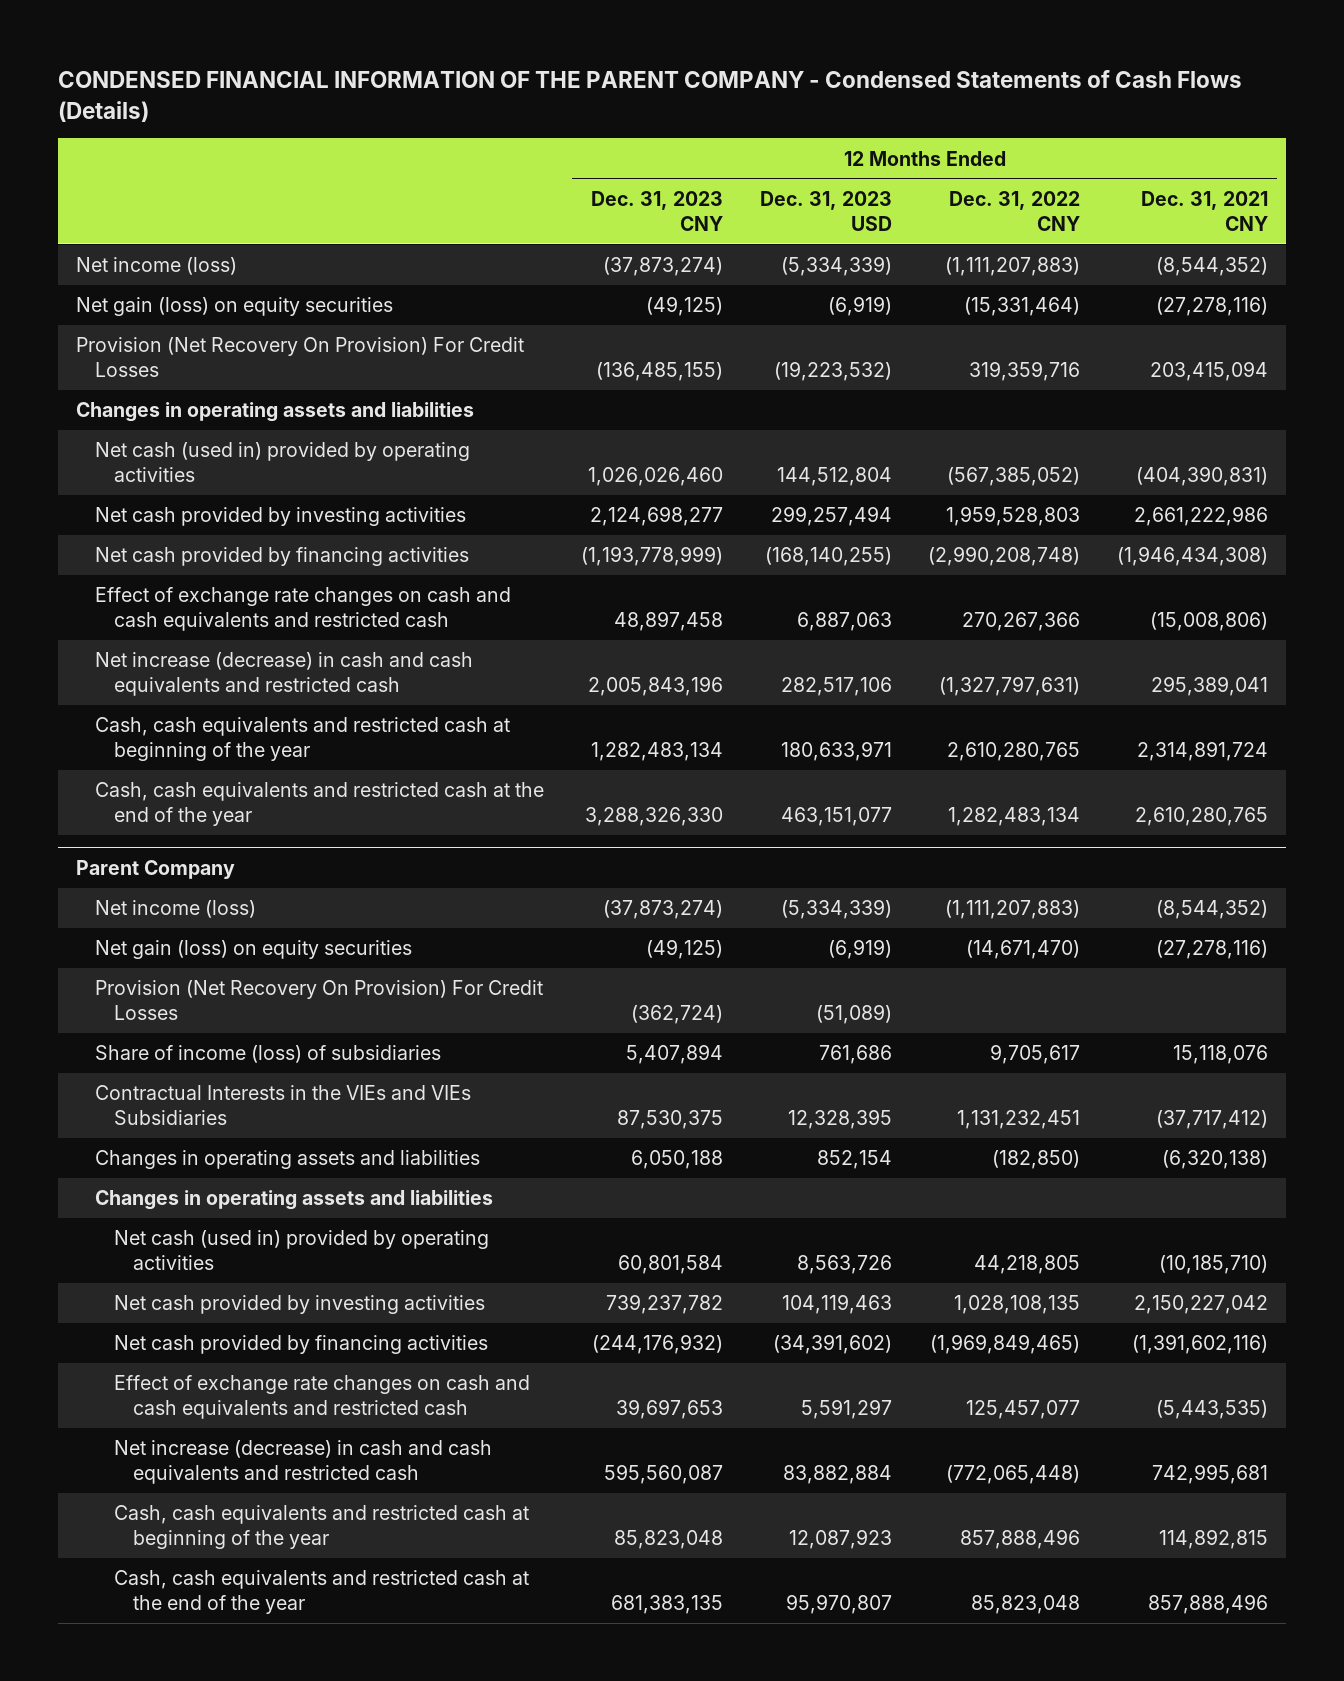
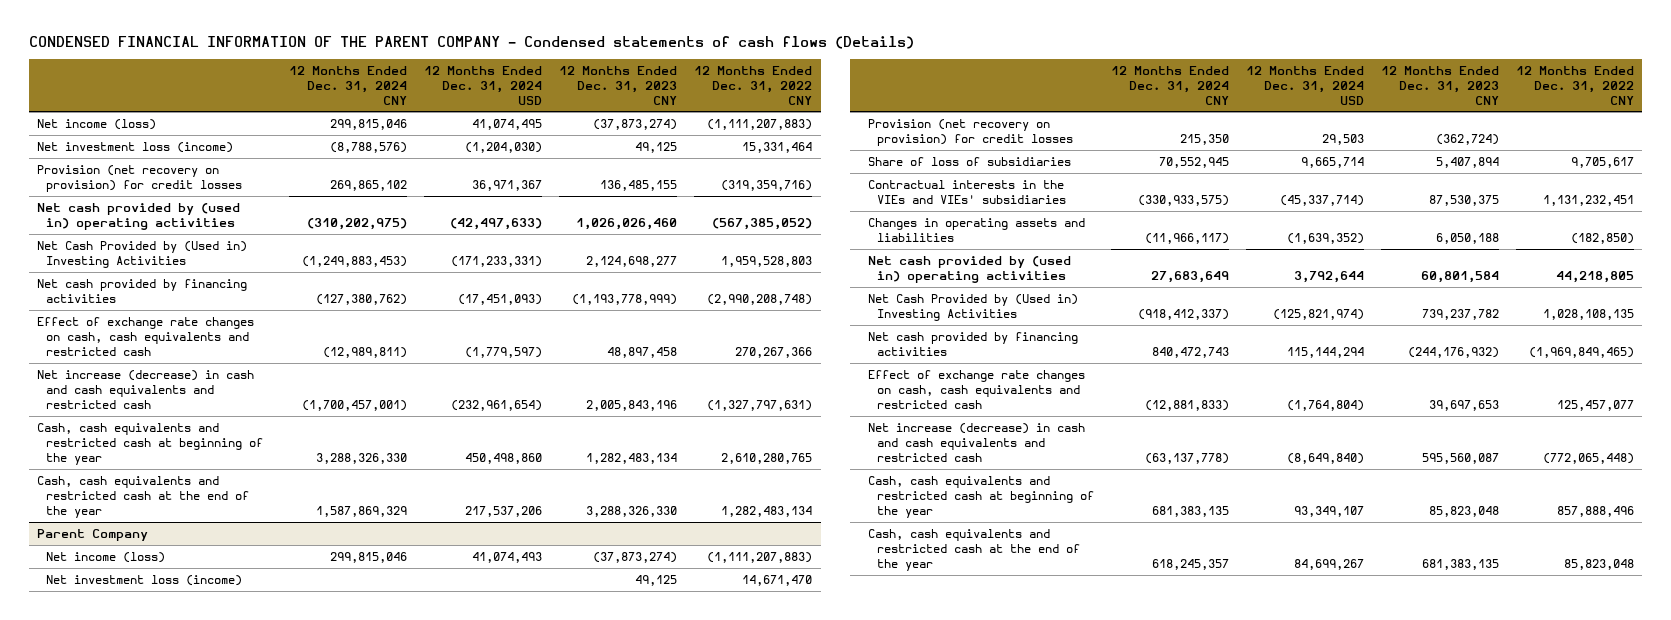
- CONDENSED FINANCIAL INFORMATION OF THE PARENT COMPANY - Condensed Statements of Cash Flows (Details)
+ CONDENSED FINANCIAL INFORMATION OF THE PARENT COMPANY - Condensed statements of cash flows (Details)
- | 12 Months Ended Dec. 31, 2023 CNY | 12 Months Ended Dec. 31, 2023 USD | 12 Months Ended Dec. 31, 2022 CNY | 12 Months Ended Dec. 31, 2021 CNY
+ | 12 Months Ended Dec. 31, 2024 CNY | 12 Months Ended Dec. 31, 2024 USD | 12 Months Ended Dec. 31, 2023 CNY | 12 Months Ended Dec. 31, 2022 CNY
- Net gain (loss) on equity securities | (49,125) | (6,919) | (15,331,464) | (27,278,116)
- Provision (Net Recovery On Provision) For Credit Losses | (136,485,155) | (19,223,532) | 319,359,716 | 203,415,094
- Changes in operating assets and liabilities
- Net cash (used in) provided by operating activities | 1,026,026,460 | 144,512,804 | (567,385,052) | (404,390,831)
- Net cash provided by investing activities | 2,124,698,277 | 299,257,494 | 1,959,528,803 | 2,661,222,986
+ Net investment loss (income) | (8,788,576) | (1,204,030) | 49,125 | 15,331,464
+ Provision (net recovery on provision) for credit losses | 269,865,102 | 36,971,367 | 136,485,155 | (319,359,716)
+ Net cash provided by (used in) operating activities | (310,202,975) | (42,497,633) | 1,026,026,460 | (567,385,052)
+ Net Cash Provided by (Used in) Investing Activities | (1,249,883,453) | (171,233,331) | 2,124,698,277 | 1,959,528,803
- Effect of exchange rate changes on cash and cash equivalents and restricted cash | 48,897,458 | 6,887,063 | 270,267,366 | (15,008,806)
+ Effect of exchange rate changes on cash, cash equivalents and restricted cash | (12,989,811) | (1,779,597) | 48,897,458 | 270,267,366
@ Parent Company
- Net gain (loss) on equity securities | (49,125) | (6,919) | (14,671,470) | (27,278,116)
- Provision (Net Recovery On Provision) For Credit Losses | (362,724) | (51,089) | |
- Share of income (loss) of subsidiaries | 5,407,894 | 761,686 | 9,705,617 | 15,118,076
- Contractual Interests in the VIEs and VIEs Subsidiaries | 87,530,375 | 12,328,395 | 1,131,232,451 | (37,717,412)
+ Net investment loss (income) | | | 49,125 | 14,671,470
+ Provision (net recovery on provision) for credit losses | 215,350 | 29,503 | (362,724) |
+ Share of loss of subsidiaries | 70,552,945 | 9,665,714 | 5,407,894 | 9,705,617
+ Contractual interests in the VIEs and VIEs' subsidiaries | (330,933,575) | (45,337,714) | 87,530,375 | 1,131,232,451
- Changes in operating assets and liabilities
- Net cash (used in) provided by operating activities | 60,801,584 | 8,563,726 | 44,218,805 | (10,185,710)
- Net cash provided by investing activities | 739,237,782 | 104,119,463 | 1,028,108,135 | 2,150,227,042
+ Net cash provided by (used in) operating activities | 27,683,649 | 3,792,644 | 60,801,584 | 44,218,805
+ Net Cash Provided by (Used in) Investing Activities | (918,412,337) | (125,821,974) | 739,237,782 | 1,028,108,135
- Effect of exchange rate changes on cash and cash equivalents and restricted cash | 39,697,653 | 5,591,297 | 125,457,077 | (5,443,535)
+ Effect of exchange rate changes on cash, cash equivalents and restricted cash | (12,881,833) | (1,764,804) | 39,697,653 | 125,457,077

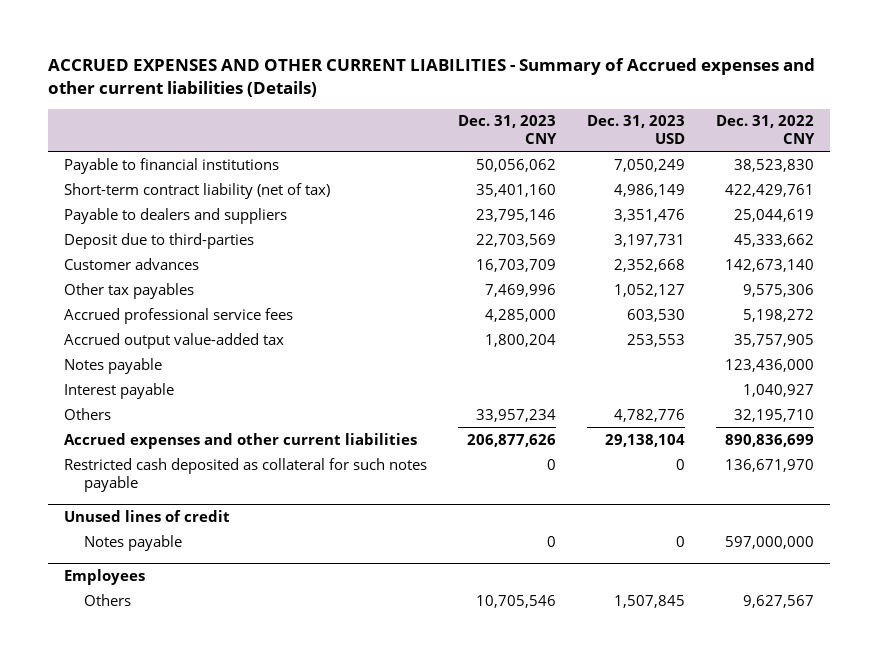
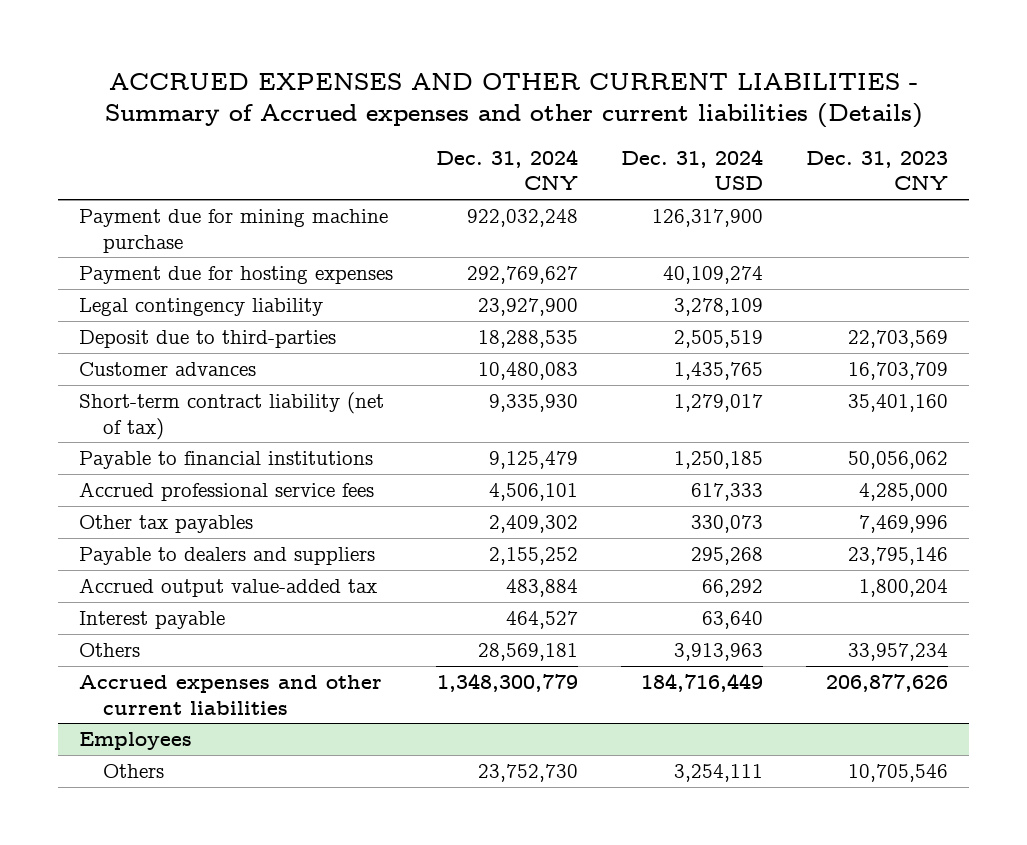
- | Dec. 31, 2023 CNY | Dec. 31, 2023 USD | Dec. 31, 2022 CNY
+ | Dec. 31, 2024 CNY | Dec. 31, 2024 USD | Dec. 31, 2023 CNY
+ Payment due for mining machine purchase | 922,032,248 | 126,317,900 |
+ Payment due for hosting expenses | 292,769,627 | 40,109,274 |
+ Legal contingency liability | 23,927,900 | 3,278,109 |
moved down: Short-term contract liability (net of tax) | 9,335,930 | 1,279,017 | 35,401,160
moved down: Payable to financial institutions | 9,125,479 | 1,250,185 | 50,056,062
moved down: Other tax payables | 2,409,302 | 330,073 | 7,469,996
moved down: Payable to dealers and suppliers | 2,155,252 | 295,268 | 23,795,146
- Notes payable | | | 123,436,000
- Restricted cash deposited as collateral for such notes payable | 0 | 0 | 136,671,970
- Unused lines of credit
- Notes payable | 0 | 0 | 597,000,000

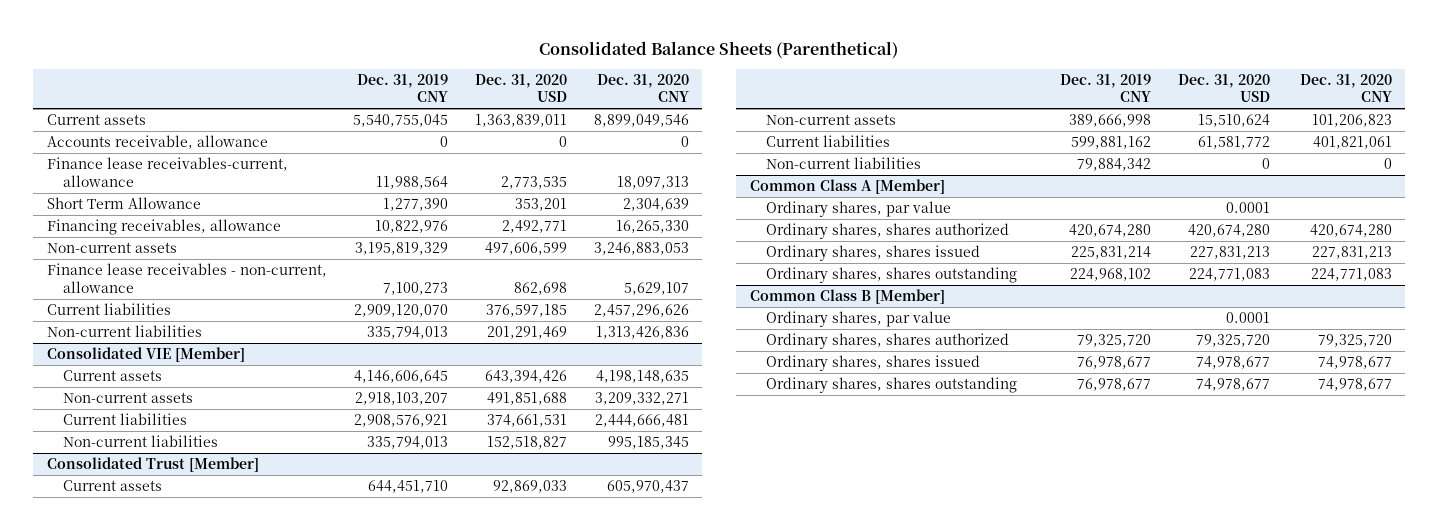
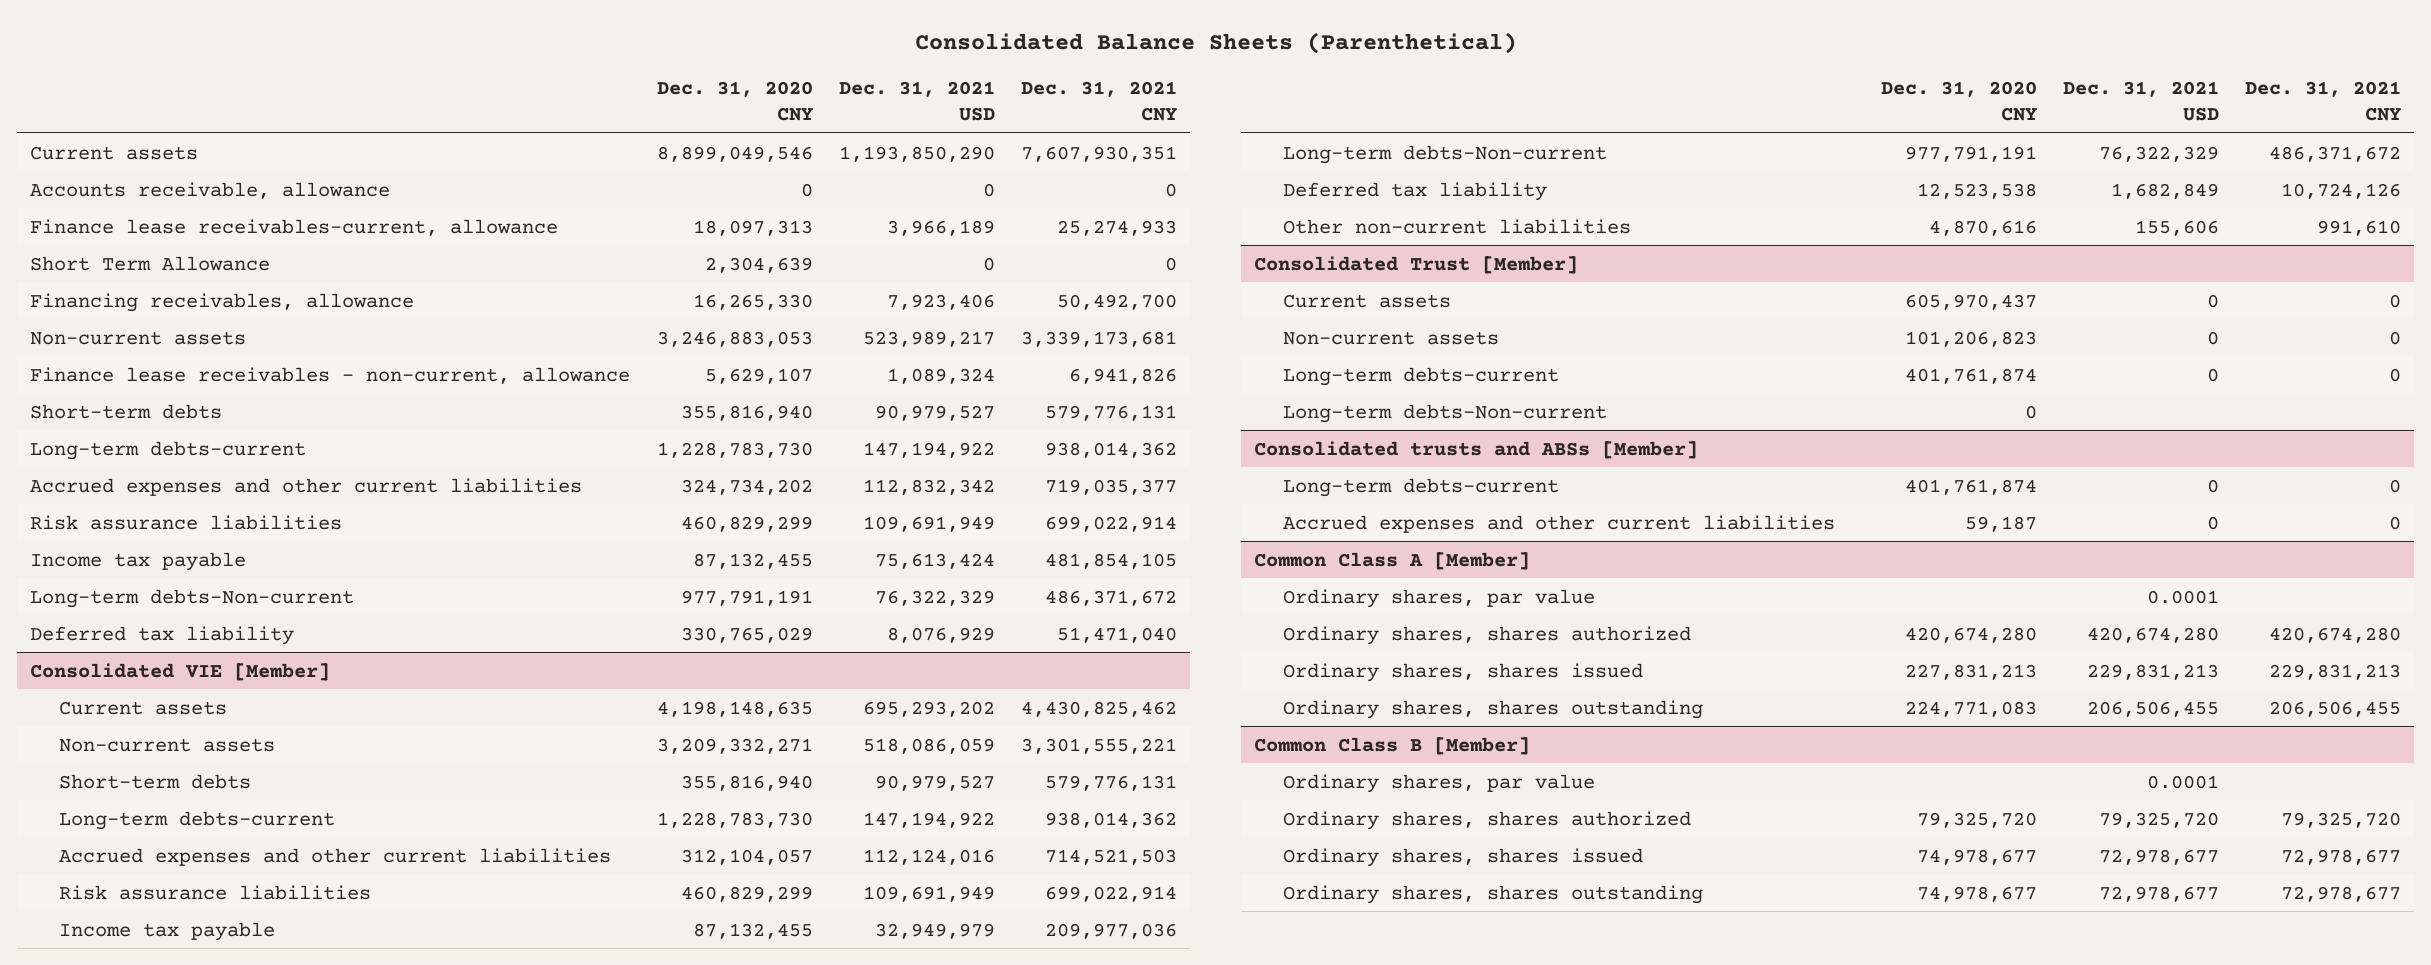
- | Dec. 31, 2019 CNY | Dec. 31, 2020 USD | Dec. 31, 2020 CNY
+ | Dec. 31, 2020 CNY | Dec. 31, 2021 USD | Dec. 31, 2021 CNY
- Current liabilities | 2,909,120,070 | 376,597,185 | 2,457,296,626
- Non-current liabilities | 335,794,013 | 201,291,469 | 1,313,426,836
+ Short-term debts | 355,816,940 | 90,979,527 | 579,776,131
+ Long-term debts-current | 1,228,783,730 | 147,194,922 | 938,014,362
+ Accrued expenses and other current liabilities | 324,734,202 | 112,832,342 | 719,035,377
+ Risk assurance liabilities | 460,829,299 | 109,691,949 | 699,022,914
+ Income tax payable | 87,132,455 | 75,613,424 | 481,854,105
+ Long-term debts-Non-current | 977,791,191 | 76,322,329 | 486,371,672
+ Deferred tax liability | 330,765,029 | 8,076,929 | 51,471,040
@ Consolidated VIE [Member]
- Current liabilities | 2,908,576,921 | 374,661,531 | 2,444,666,481
- Non-current liabilities | 335,794,013 | 152,518,827 | 995,185,345
+ Short-term debts | 355,816,940 | 90,979,527 | 579,776,131
+ Long-term debts-current | 1,228,783,730 | 147,194,922 | 938,014,362
+ Accrued expenses and other current liabilities | 312,104,057 | 112,124,016 | 714,521,503
+ Risk assurance liabilities | 460,829,299 | 109,691,949 | 699,022,914
+ Income tax payable | 87,132,455 | 32,949,979 | 209,977,036
+ Long-term debts-Non-current | 977,791,191 | 76,322,329 | 486,371,672
+ Deferred tax liability | 12,523,538 | 1,682,849 | 10,724,126
+ Other non-current liabilities | 4,870,616 | 155,606 | 991,610
@ Consolidated Trust [Member]
- Current liabilities | 599,881,162 | 61,581,772 | 401,821,061
- Non-current liabilities | 79,884,342 | 0 | 0
+ Long-term debts-current | 401,761,874 | 0 | 0
+ Long-term debts-Non-current | 0 | |
+ Consolidated trusts and ABSs [Member]
+ Long-term debts-current | 401,761,874 | 0 | 0
+ Accrued expenses and other current liabilities | 59,187 | 0 | 0

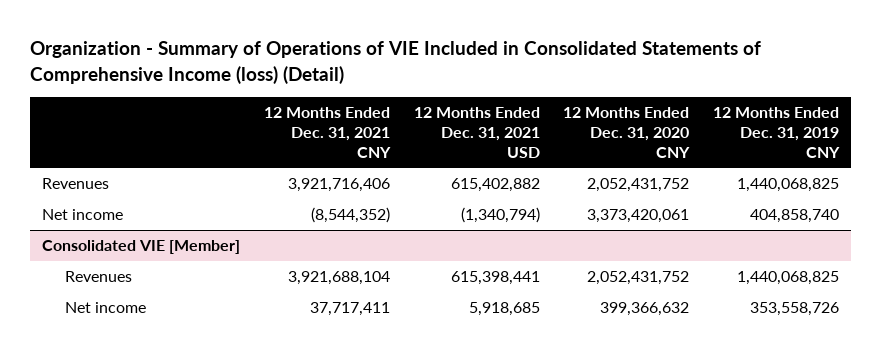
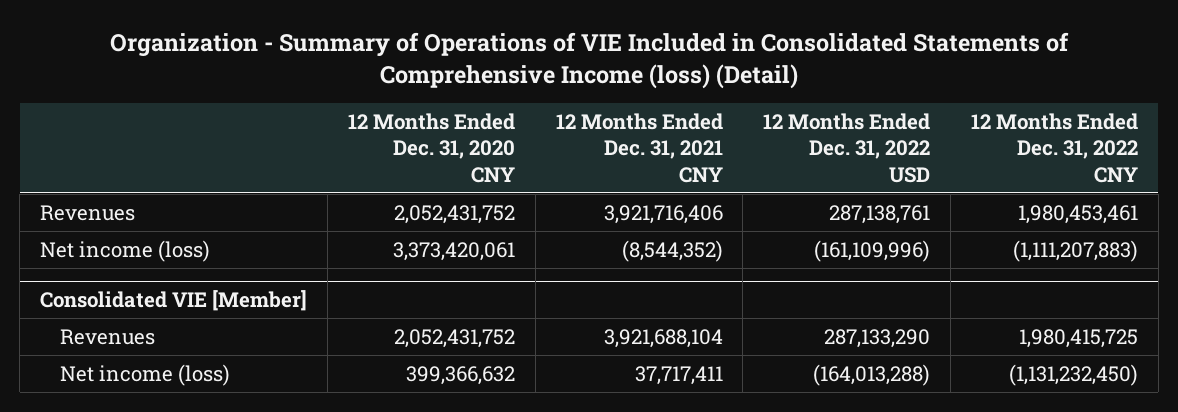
- | 12 Months Ended Dec. 31, 2021 CNY | 12 Months Ended Dec. 31, 2021 USD | 12 Months Ended Dec. 31, 2020 CNY | 12 Months Ended Dec. 31, 2019 CNY
+ | 12 Months Ended Dec. 31, 2020 CNY | 12 Months Ended Dec. 31, 2021 CNY | 12 Months Ended Dec. 31, 2022 USD | 12 Months Ended Dec. 31, 2022 CNY
- Net income | (8,544,352) | (1,340,794) | 3,373,420,061 | 404,858,740
+ Net income (loss) | 3,373,420,061 | (8,544,352) | (161,109,996) | (1,111,207,883)
@ Consolidated VIE [Member]
- Net income | 37,717,411 | 5,918,685 | 399,366,632 | 353,558,726
+ Net income (loss) | 399,366,632 | 37,717,411 | (164,013,288) | (1,131,232,450)

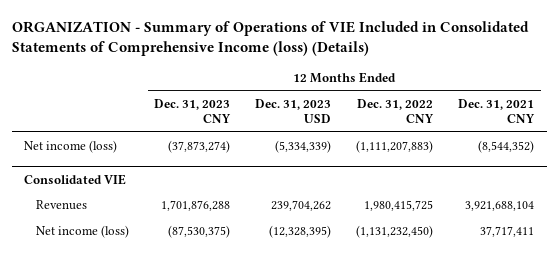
- Organization - Summary of Operations of VIE Included in Consolidated Statements of Comprehensive Income (loss) (Detail)
+ ORGANIZATION - Summary of Operations of VIE Included in Consolidated Statements of Comprehensive Income (loss) (Details)
- | 12 Months Ended Dec. 31, 2020 CNY | 12 Months Ended Dec. 31, 2021 CNY | 12 Months Ended Dec. 31, 2022 USD | 12 Months Ended Dec. 31, 2022 CNY
+ | 12 Months Ended Dec. 31, 2023 CNY | 12 Months Ended Dec. 31, 2023 USD | 12 Months Ended Dec. 31, 2022 CNY | 12 Months Ended Dec. 31, 2021 CNY
- Revenues | 2,052,431,752 | 3,921,716,406 | 287,138,761 | 1,980,453,461
- Consolidated VIE [Member]
+ Consolidated VIE

